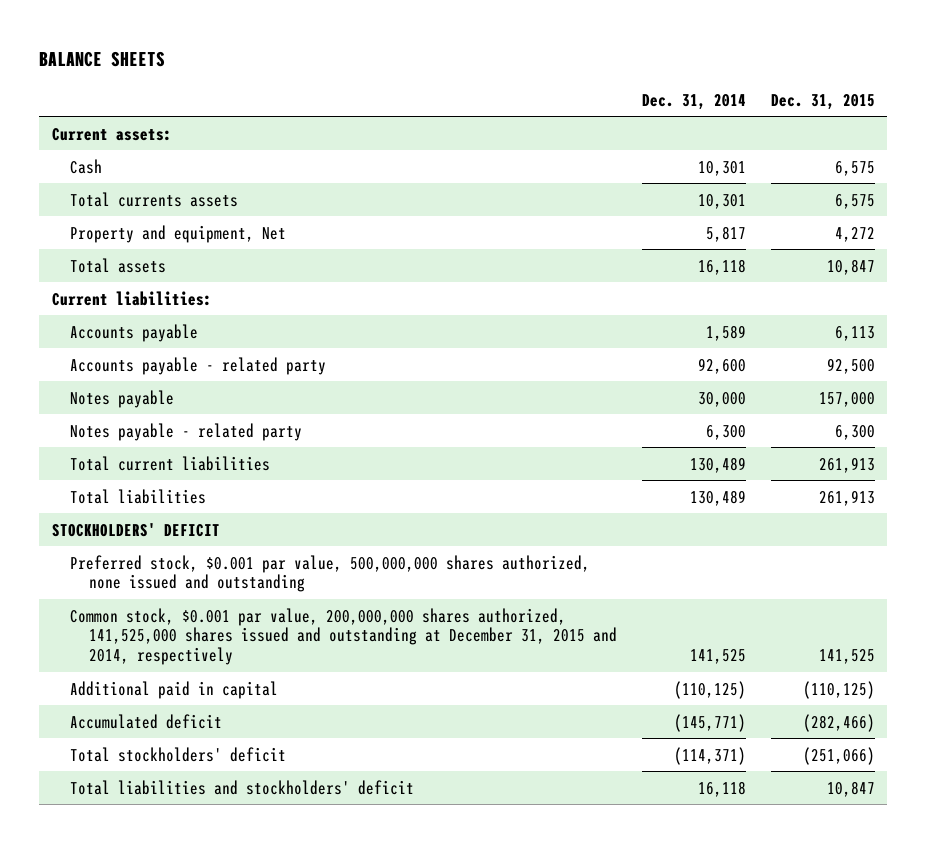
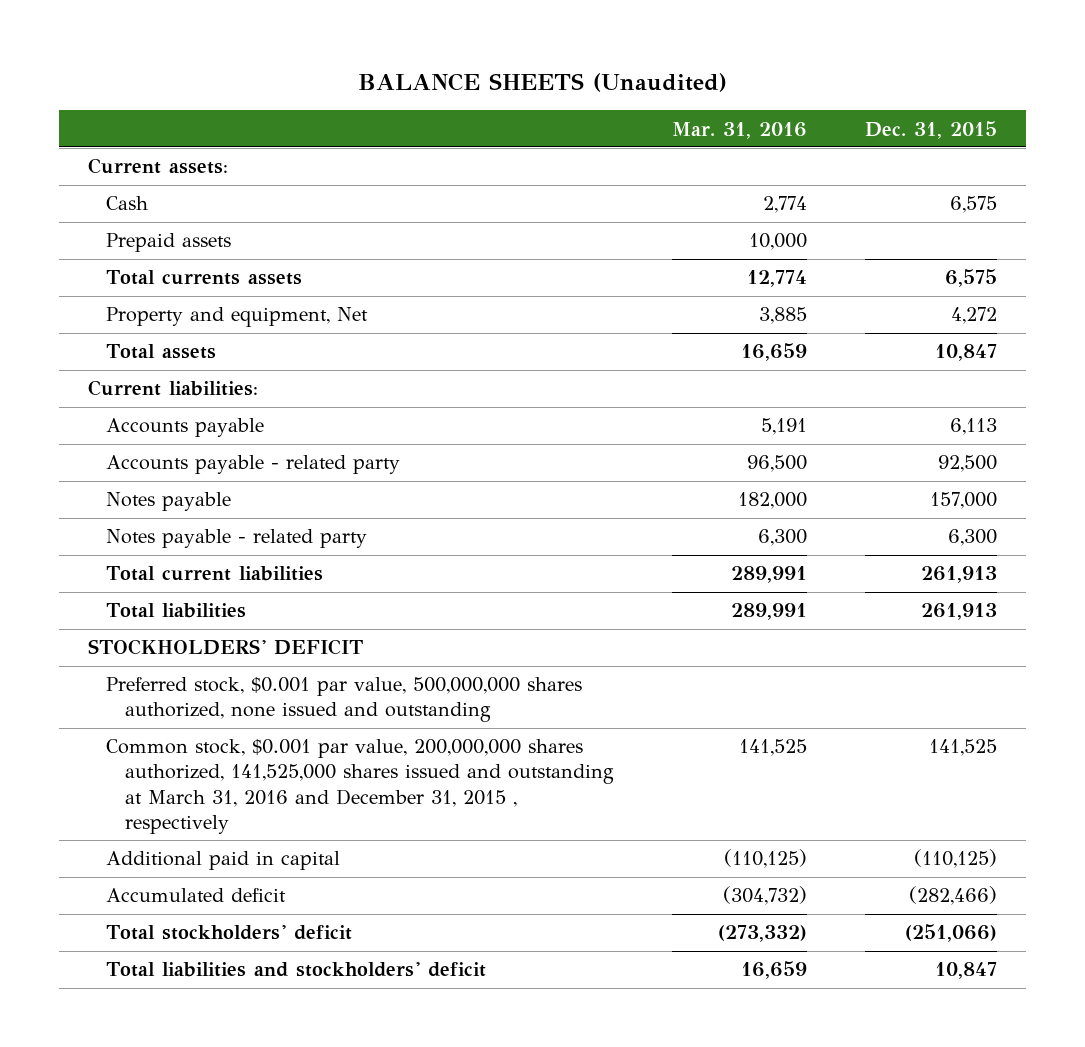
- BALANCE SHEETS
+ BALANCE SHEETS (Unaudited)
- | Dec. 31, 2014 | Dec. 31, 2015
+ | Mar. 31, 2016 | Dec. 31, 2015
+ Prepaid assets | 10,000 |
- Common stock, $0.001 par value, 200,000,000 shares authorized, 141,525,000 shares issued and outstanding at December 31, 2015 and 2014, respectively | 141,525 | 141,525
+ Common stock, $0.001 par value, 200,000,000 shares authorized, 141,525,000 shares issued and outstanding at March 31, 2016 and December 31, 2015 , respectively | 141,525 | 141,525

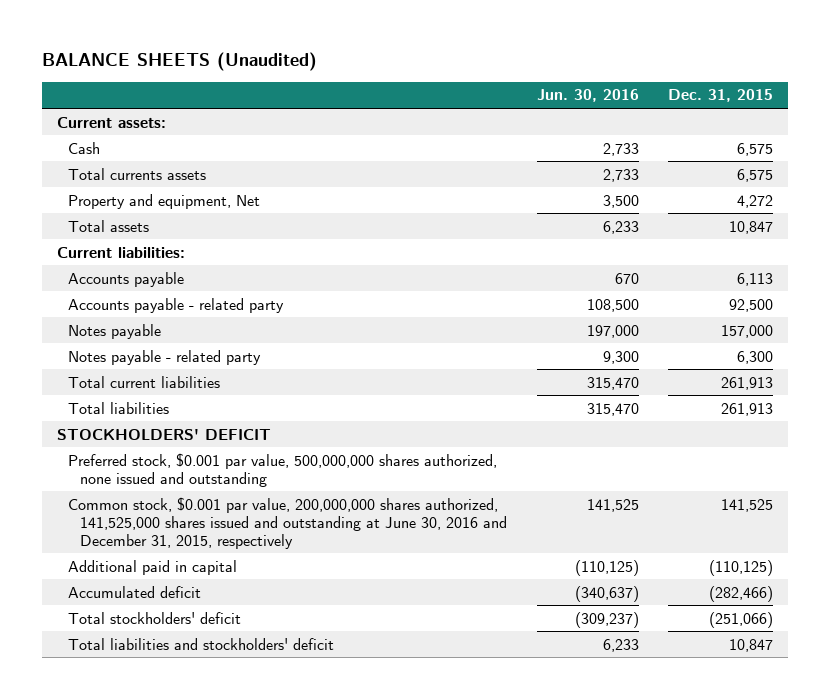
- | Mar. 31, 2016 | Dec. 31, 2015
+ | Jun. 30, 2016 | Dec. 31, 2015
- Prepaid assets | 10,000 |
- Common stock, $0.001 par value, 200,000,000 shares authorized, 141,525,000 shares issued and outstanding at March 31, 2016 and December 31, 2015 , respectively | 141,525 | 141,525
+ Common stock, $0.001 par value, 200,000,000 shares authorized, 141,525,000 shares issued and outstanding at June 30, 2016 and December 31, 2015, respectively | 141,525 | 141,525

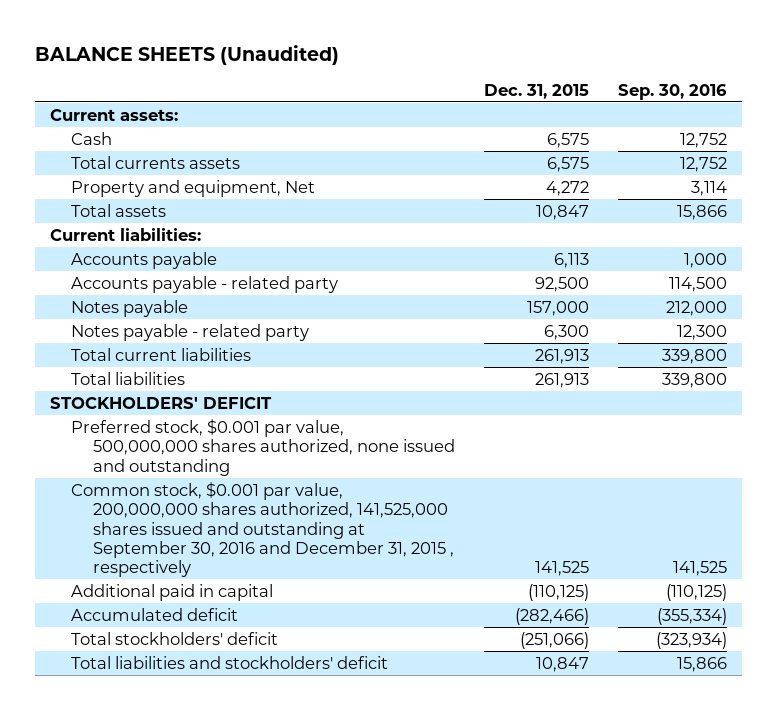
- | Jun. 30, 2016 | Dec. 31, 2015
+ | Dec. 31, 2015 | Sep. 30, 2016
- Common stock, $0.001 par value, 200,000,000 shares authorized, 141,525,000 shares issued and outstanding at June 30, 2016 and December 31, 2015, respectively | 141,525 | 141,525
+ Common stock, $0.001 par value, 200,000,000 shares authorized, 141,525,000 shares issued and outstanding at September 30, 2016 and December 31, 2015 , respectively | 141,525 | 141,525

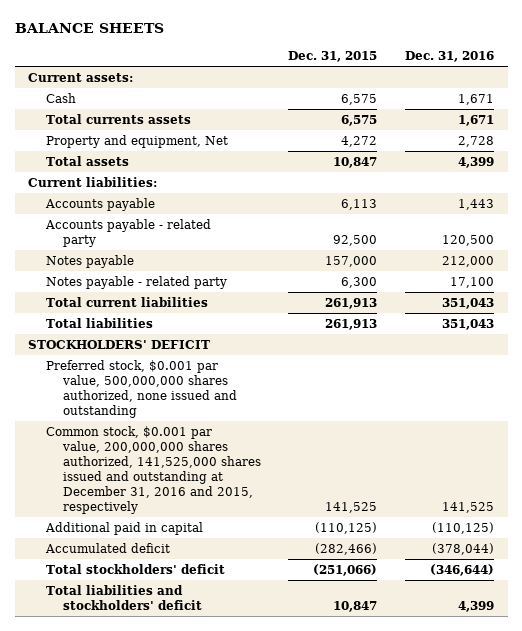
- BALANCE SHEETS (Unaudited)
+ BALANCE SHEETS
- | Dec. 31, 2015 | Sep. 30, 2016
+ | Dec. 31, 2015 | Dec. 31, 2016
- Common stock, $0.001 par value, 200,000,000 shares authorized, 141,525,000 shares issued and outstanding at September 30, 2016 and December 31, 2015 , respectively | 141,525 | 141,525
+ Common stock, $0.001 par value, 200,000,000 shares authorized, 141,525,000 shares issued and outstanding at December 31, 2016 and 2015, respectively | 141,525 | 141,525

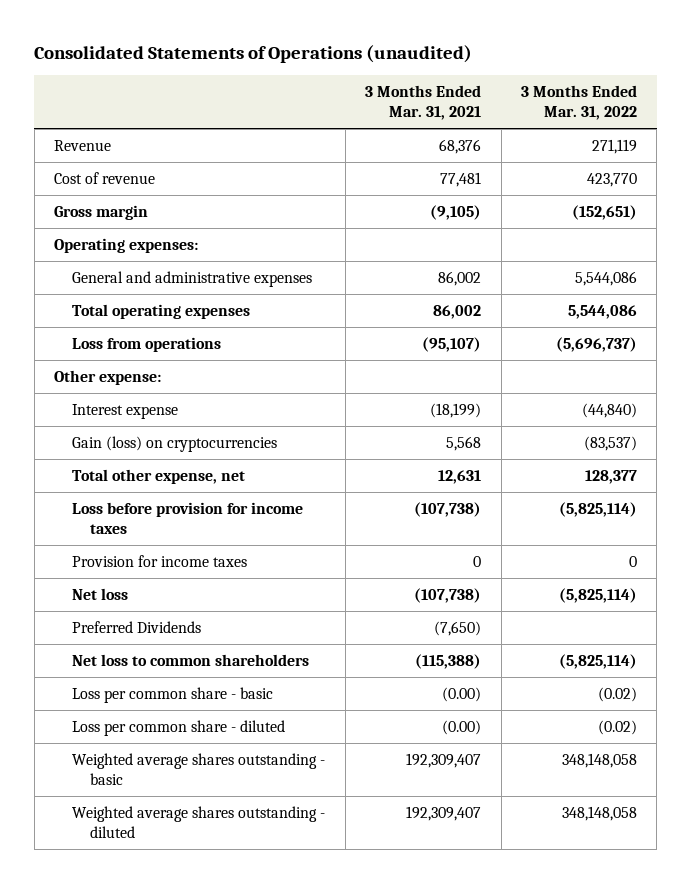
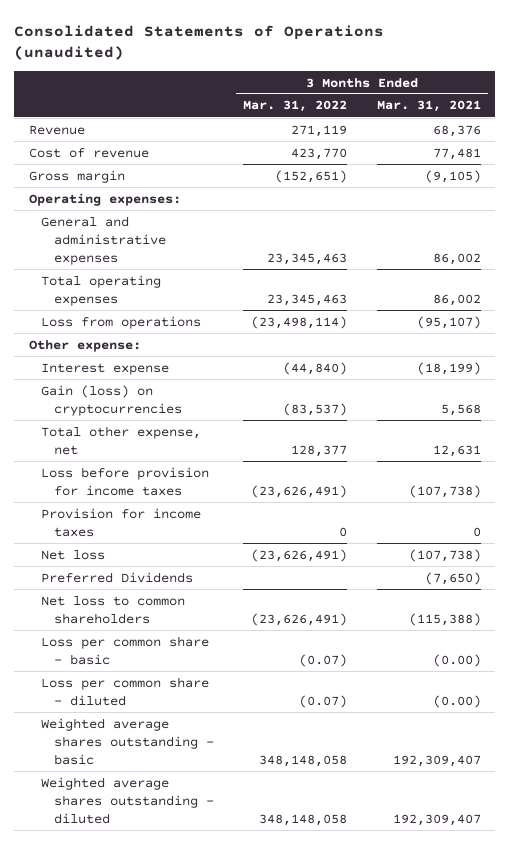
- | 3 Months Ended Mar. 31, 2021 | 3 Months Ended Mar. 31, 2022
+ | 3 Months Ended Mar. 31, 2022 | 3 Months Ended Mar. 31, 2021
- General and administrative expenses | 86,002 | 5,544,086
- Total operating expenses | 86,002 | 5,544,086
- Loss from operations | (95,107) | (5,696,737)
+ General and administrative expenses | 23,345,463 | 86,002
+ Total operating expenses | 23,345,463 | 86,002
+ Loss from operations | (23,498,114) | (95,107)
- Loss before provision for income taxes | (107,738) | (5,825,114)
+ Loss before provision for income taxes | (23,626,491) | (107,738)
- Net loss | (107,738) | (5,825,114)
+ Net loss | (23,626,491) | (107,738)
- Net loss to common shareholders | (115,388) | (5,825,114)
- Loss per common share - basic | (0.00) | (0.02)
- Loss per common share - diluted | (0.00) | (0.02)
+ Net loss to common shareholders | (23,626,491) | (115,388)
+ Loss per common share - basic | (0.07) | (0.00)
+ Loss per common share - diluted | (0.07) | (0.00)

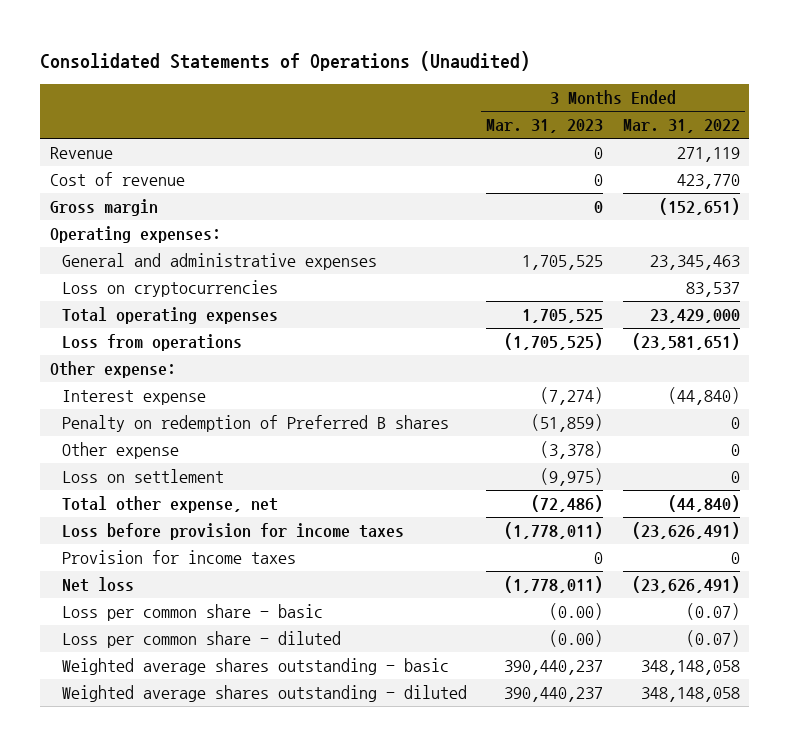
- Consolidated Statements of Operations (unaudited)
+ Consolidated Statements of Operations (Unaudited)
- | 3 Months Ended Mar. 31, 2022 | 3 Months Ended Mar. 31, 2021
+ | 3 Months Ended Mar. 31, 2023 | 3 Months Ended Mar. 31, 2022
- Total operating expenses | 23,345,463 | 86,002
- Loss from operations | (23,498,114) | (95,107)
+ Loss on cryptocurrencies | | 83,537
+ Total operating expenses | 1,705,525 | 23,429,000
+ Loss from operations | (1,705,525) | (23,581,651)
- Gain (loss) on cryptocurrencies | (83,537) | 5,568
- Total other expense, net | 128,377 | 12,631
+ Penalty on redemption of Preferred B shares | (51,859) | 0
+ Other expense | (3,378) | 0
+ Loss on settlement | (9,975) | 0
+ Total other expense, net | (72,486) | (44,840)
- Preferred Dividends | | (7,650)
- Net loss to common shareholders | (23,626,491) | (115,388)

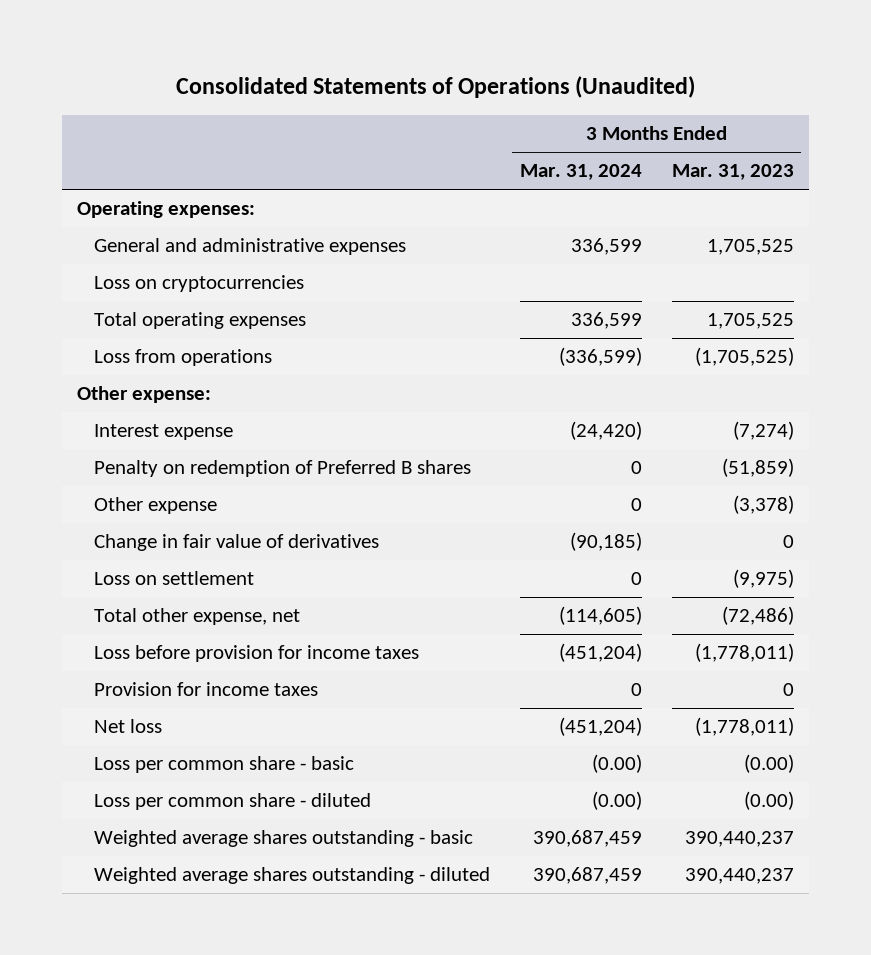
- | 3 Months Ended Mar. 31, 2023 | 3 Months Ended Mar. 31, 2022
+ | 3 Months Ended Mar. 31, 2024 | 3 Months Ended Mar. 31, 2023
- Revenue | 0 | 271,119
- Cost of revenue | 0 | 423,770
- Gross margin | 0 | (152,651)
+ Change in fair value of derivatives | (90,185) | 0

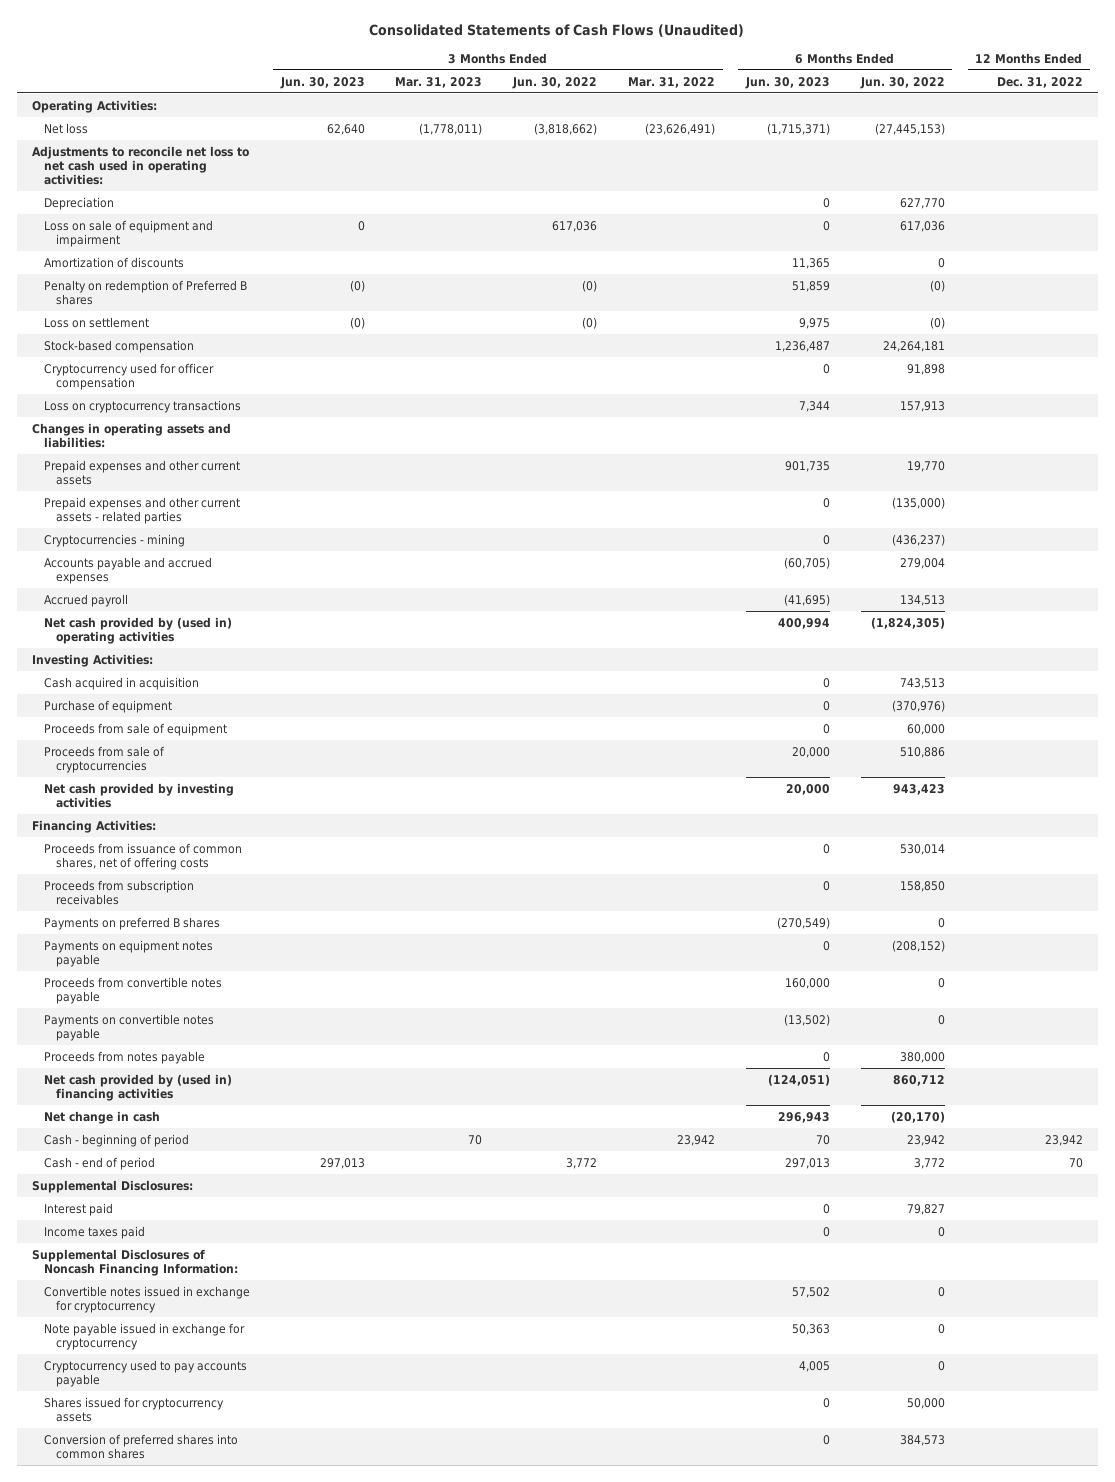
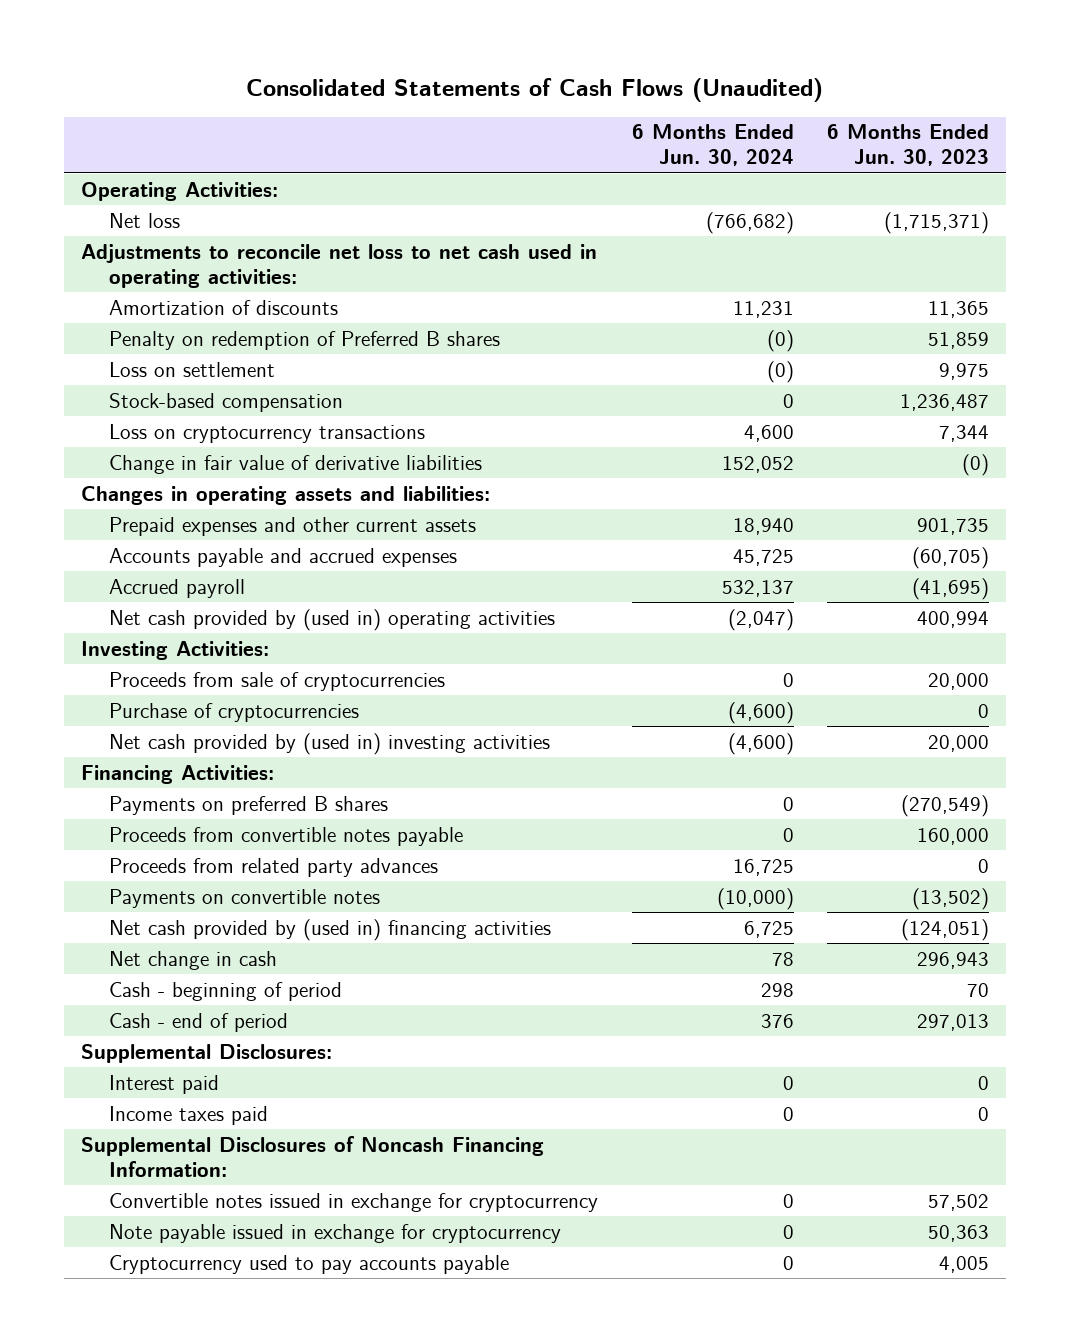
- | 3 Months Ended Jun. 30, 2023 | 3 Months Ended Mar. 31, 2023 | 3 Months Ended Jun. 30, 2022 | 3 Months Ended Mar. 31, 2022 | 6 Months Ended Jun. 30, 2023 | 6 Months Ended Jun. 30, 2022 | 12 Months Ended Dec. 31, 2022
+ | 6 Months Ended Jun. 30, 2024 | 6 Months Ended Jun. 30, 2023
- Depreciation | | | | | 0 | 627,770 |
- Loss on sale of equipment and impairment | 0 | | 617,036 | | 0 | 617,036 |
- Cryptocurrency used for officer compensation | | | | | 0 | 91,898 |
+ Change in fair value of derivative liabilities | 152,052 | (0)
- Prepaid expenses and other current assets - related parties | | | | | 0 | (135,000) |
- Cryptocurrencies - mining | | | | | 0 | (436,237) |
- Cash acquired in acquisition | | | | | 0 | 743,513 |
- Purchase of equipment | | | | | 0 | (370,976) |
- Proceeds from sale of equipment | | | | | 0 | 60,000 |
- Net cash provided by investing activities | | | | | 20,000 | 943,423 |
+ Purchase of cryptocurrencies | (4,600) | 0
+ Net cash provided by (used in) investing activities | (4,600) | 20,000
- Proceeds from issuance of common shares, net of offering costs | | | | | 0 | 530,014 |
- Proceeds from subscription receivables | | | | | 0 | 158,850 |
- Payments on equipment notes payable | | | | | 0 | (208,152) |
- Payments on convertible notes payable | | | | | (13,502) | 0 |
- Proceeds from notes payable | | | | | 0 | 380,000 |
+ Proceeds from related party advances | 16,725 | 0
+ Payments on convertible notes | (10,000) | (13,502)
- Shares issued for cryptocurrency assets | | | | | 0 | 50,000 |
- Conversion of preferred shares into common shares | | | | | 0 | 384,573 |

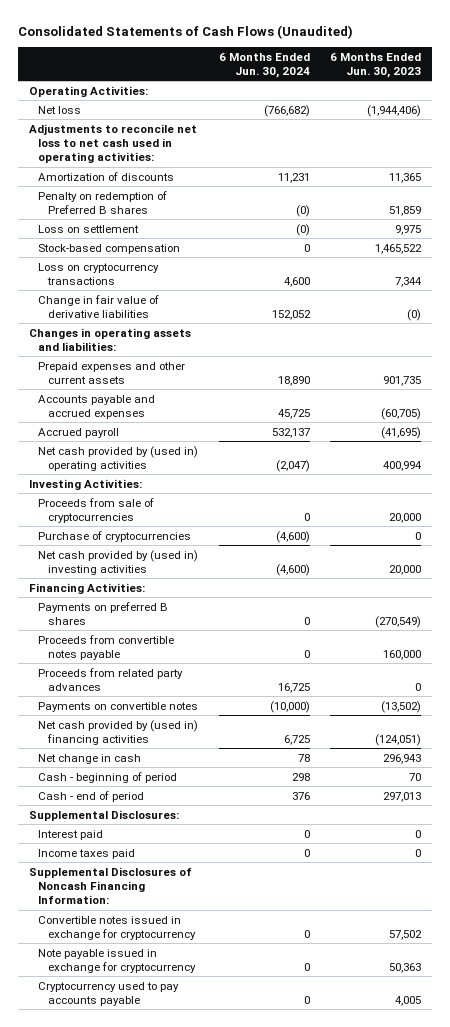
- Net loss | (766,682) | (1,715,371)
+ Net loss | (766,682) | (1,944,406)
- Stock-based compensation | 0 | 1,236,487
+ Stock-based compensation | 0 | 1,465,522
- Prepaid expenses and other current assets | 18,940 | 901,735
+ Prepaid expenses and other current assets | 18,890 | 901,735

